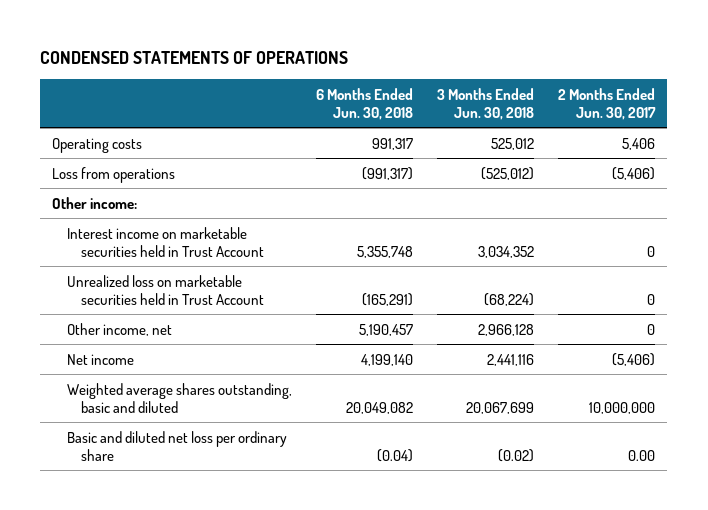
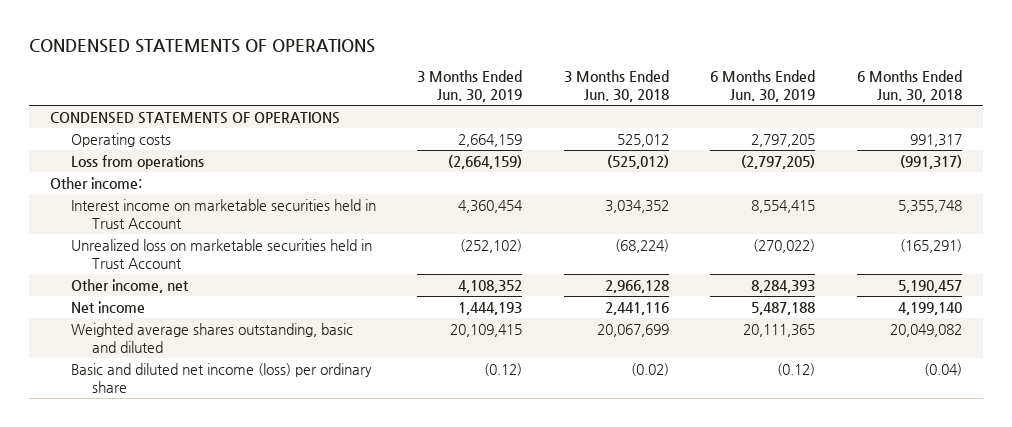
- | 6 Months Ended Jun. 30, 2018 | 3 Months Ended Jun. 30, 2018 | 2 Months Ended Jun. 30, 2017
+ | 3 Months Ended Jun. 30, 2019 | 3 Months Ended Jun. 30, 2018 | 6 Months Ended Jun. 30, 2019 | 6 Months Ended Jun. 30, 2018
+ CONDENSED STATEMENTS OF OPERATIONS
- Basic and diluted net loss per ordinary share | (0.04) | (0.02) | 0.00
+ Basic and diluted net income (loss) per ordinary share | (0.12) | (0.02) | (0.12) | (0.04)

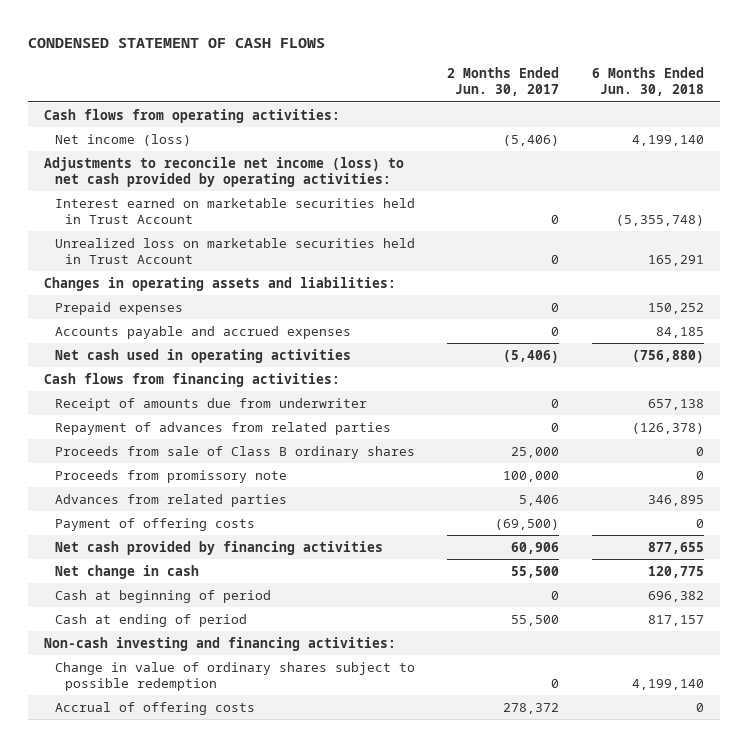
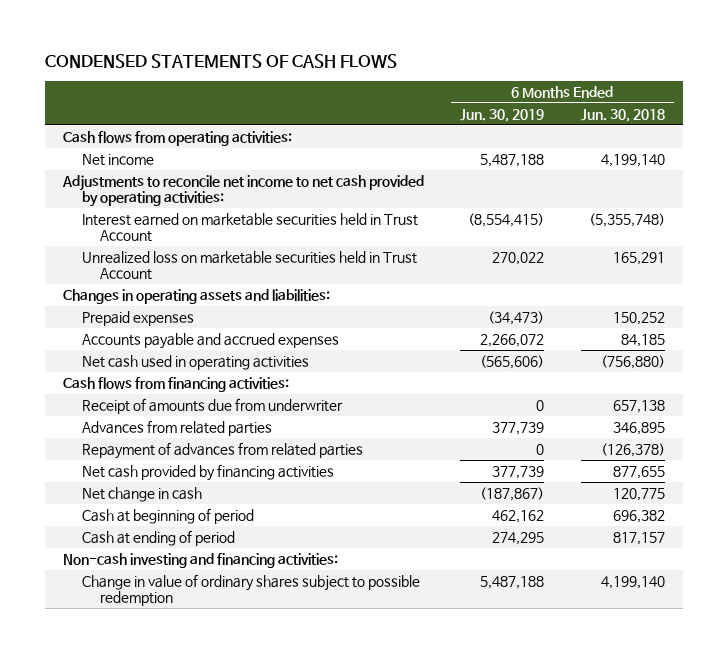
- CONDENSED STATEMENT OF CASH FLOWS
+ CONDENSED STATEMENTS OF CASH FLOWS
- | 2 Months Ended Jun. 30, 2017 | 6 Months Ended Jun. 30, 2018
+ | 6 Months Ended Jun. 30, 2019 | 6 Months Ended Jun. 30, 2018
- Net income (loss) | (5,406) | 4,199,140
- Adjustments to reconcile net income (loss) to net cash provided by operating activities:
+ Net income | 5,487,188 | 4,199,140
+ Adjustments to reconcile net income to net cash provided by operating activities:
- Proceeds from sale of Class B ordinary shares | 25,000 | 0
- Proceeds from promissory note | 100,000 | 0
- Payment of offering costs | (69,500) | 0
moved down: Repayment of advances from related parties | 0 | (126,378)
- Accrual of offering costs | 278,372 | 0

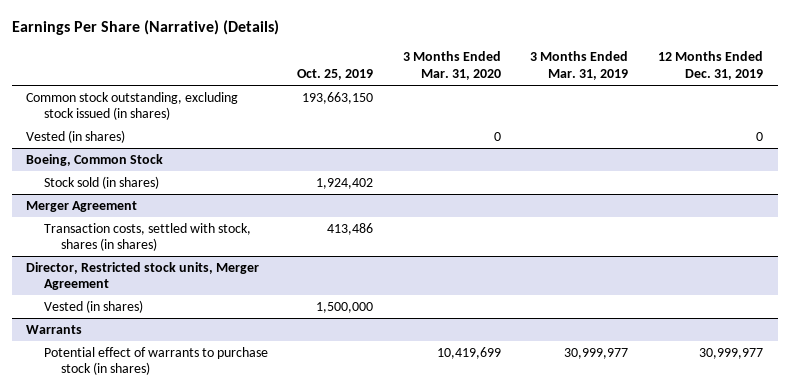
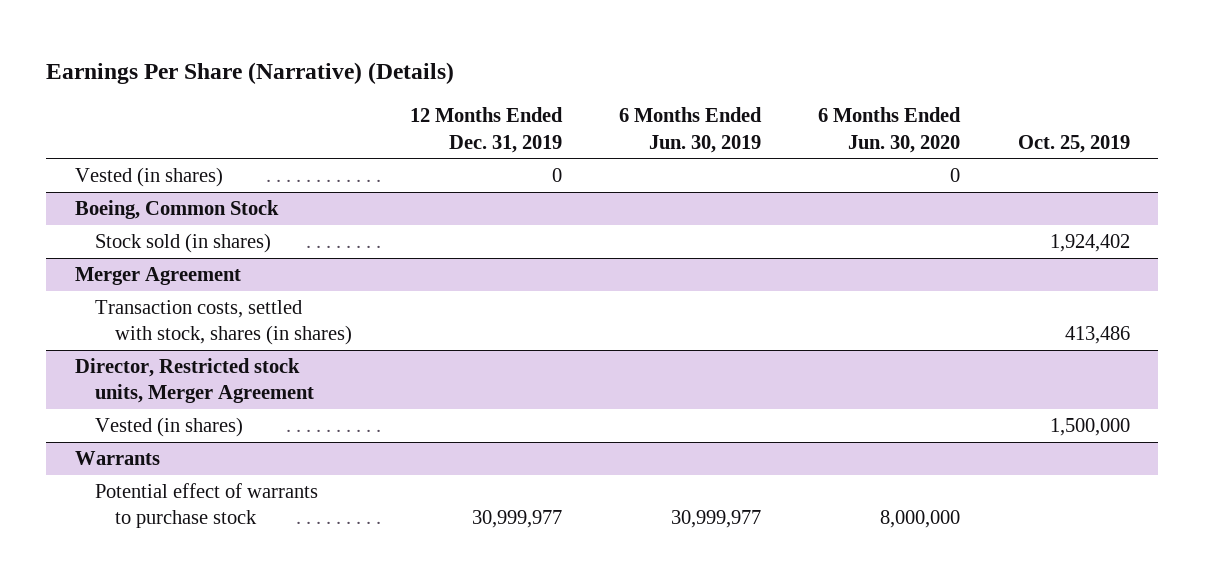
- | Oct. 25, 2019 | 3 Months Ended Mar. 31, 2020 | 3 Months Ended Mar. 31, 2019 | 12 Months Ended Dec. 31, 2019
+ | 12 Months Ended Dec. 31, 2019 | 6 Months Ended Jun. 30, 2019 | 6 Months Ended Jun. 30, 2020 | Oct. 25, 2019
- Common stock outstanding, excluding stock issued (in shares) | 193,663,150 | | |
@ Warrants
- Potential effect of warrants to purchase stock (in shares) | | 10,419,699 | 30,999,977 | 30,999,977
+ Potential effect of warrants to purchase stock | 30,999,977 | 30,999,977 | 8,000,000 |

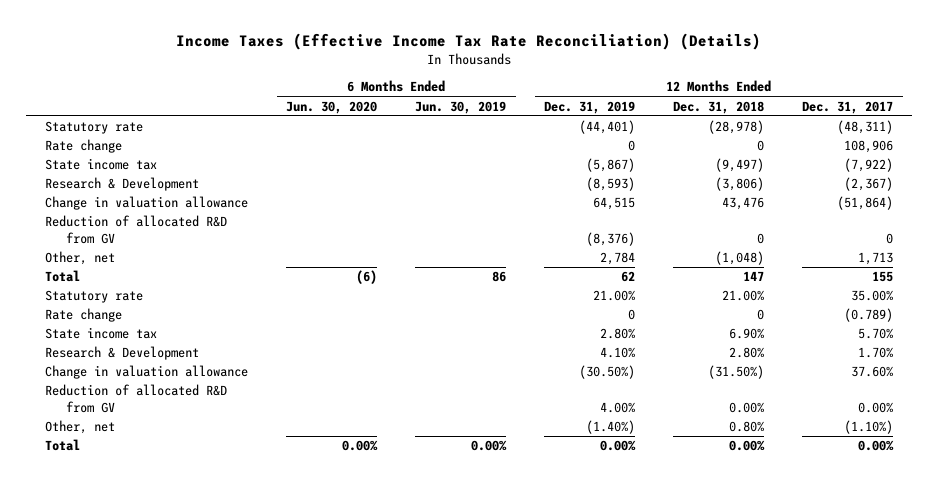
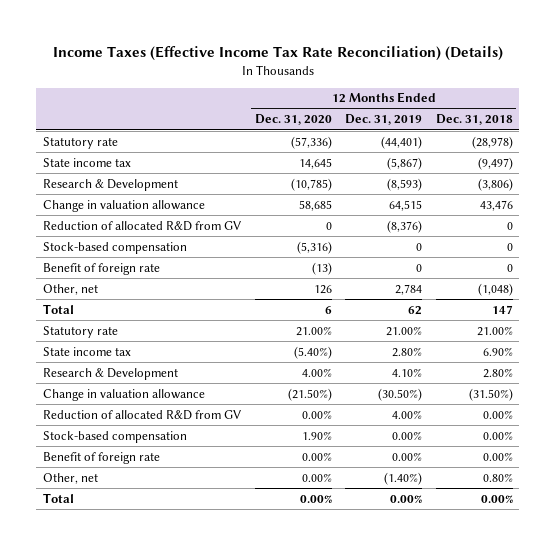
- | 6 Months Ended Jun. 30, 2020 | 6 Months Ended Jun. 30, 2019 | 12 Months Ended Dec. 31, 2019 | 12 Months Ended Dec. 31, 2018 | 12 Months Ended Dec. 31, 2017
+ | 12 Months Ended Dec. 31, 2020 | 12 Months Ended Dec. 31, 2019 | 12 Months Ended Dec. 31, 2018
- Rate change | | | 0 | 0 | 108,906
+ Stock-based compensation | (5,316) | 0 | 0
+ Benefit of foreign rate | (13) | 0 | 0
- Rate change | | | 0 | 0 | (0.789)
+ Stock-based compensation | 1.90% | 0.00% | 0.00%
+ Benefit of foreign rate | 0.00% | 0.00% | 0.00%

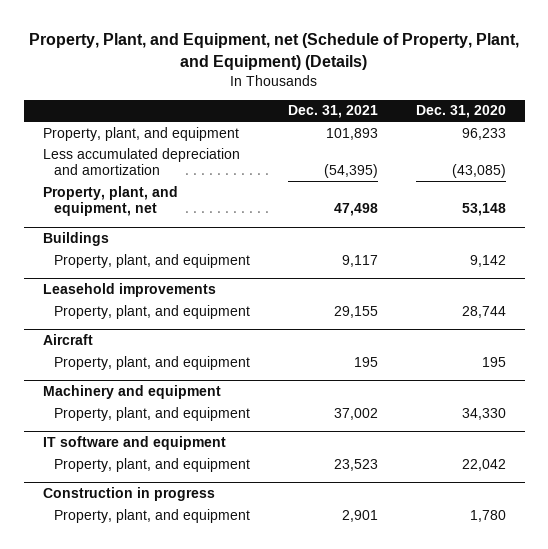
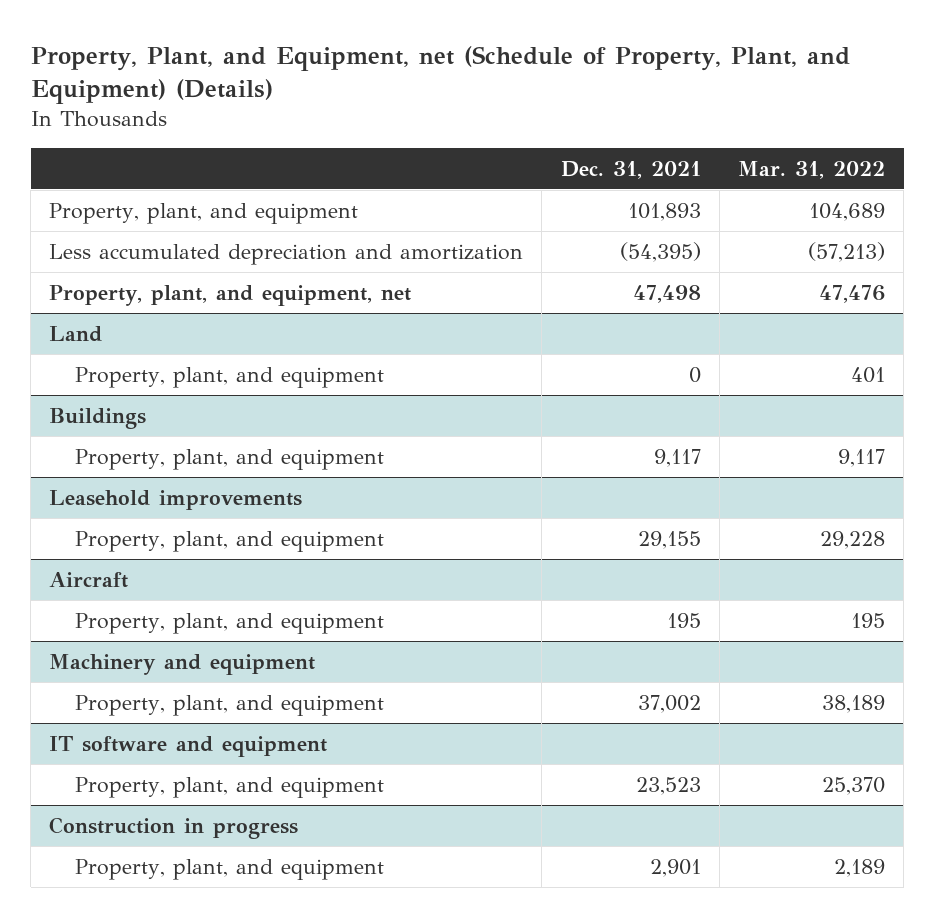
- | Dec. 31, 2021 | Dec. 31, 2020
+ | Dec. 31, 2021 | Mar. 31, 2022
+ Land
+ Property, plant, and equipment | 0 | 401

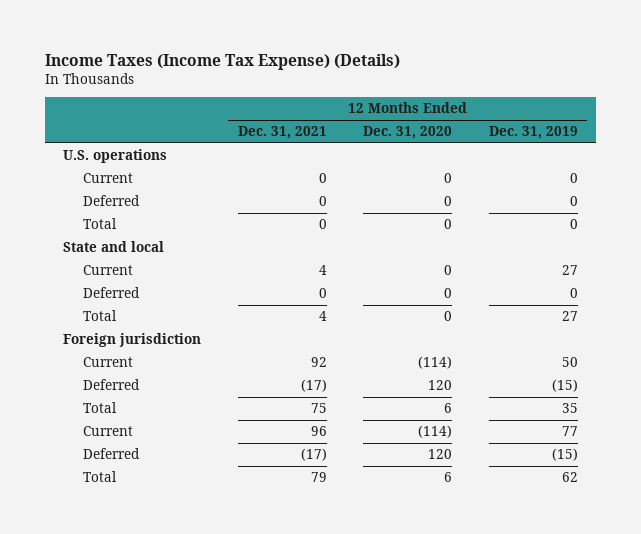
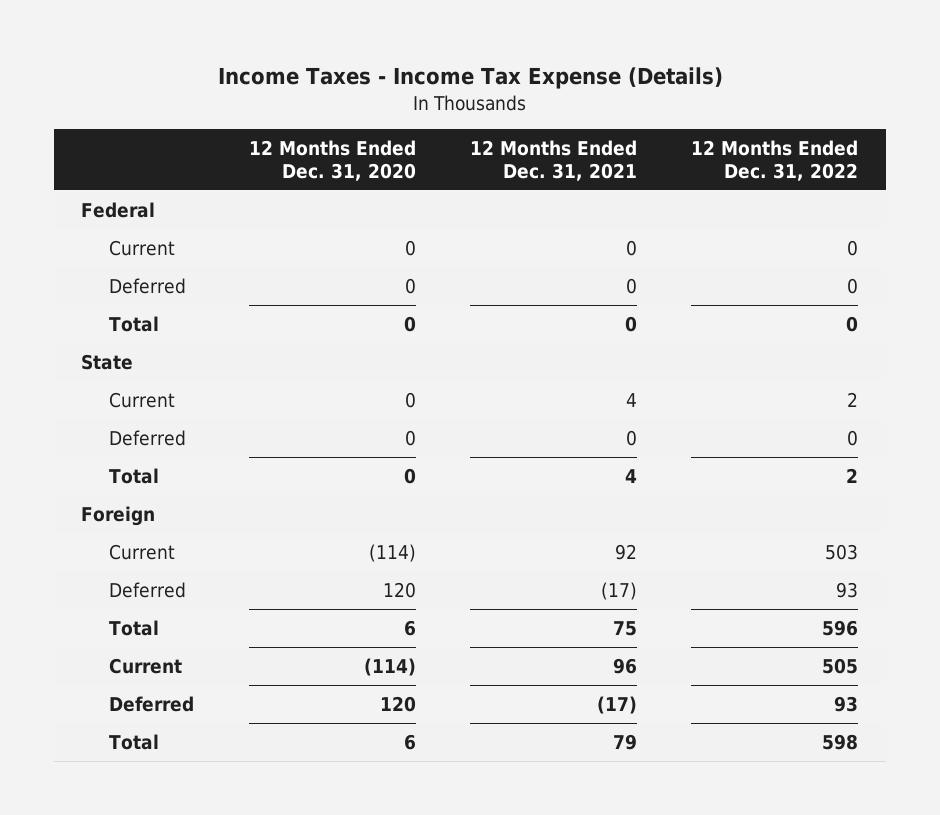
- Income Taxes (Income Tax Expense) (Details)
+ Income Taxes - Income Tax Expense (Details)
- | 12 Months Ended Dec. 31, 2021 | 12 Months Ended Dec. 31, 2020 | 12 Months Ended Dec. 31, 2019
+ | 12 Months Ended Dec. 31, 2020 | 12 Months Ended Dec. 31, 2021 | 12 Months Ended Dec. 31, 2022
- U.S. operations
+ Federal
- State and local
+ State
- Foreign jurisdiction
+ Foreign

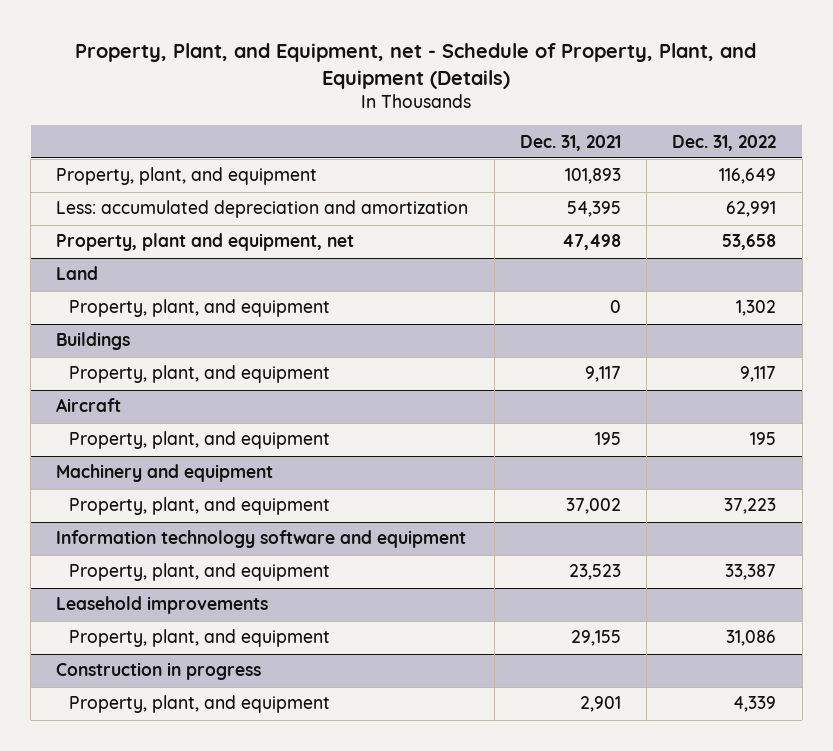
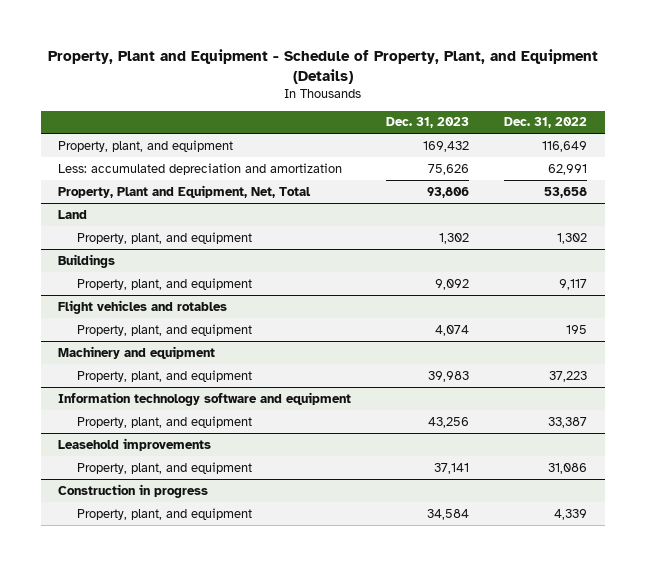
- Property, Plant, and Equipment, net - Schedule of Property, Plant, and Equipment (Details)
+ Property, Plant and Equipment - Schedule of Property, Plant, and Equipment (Details)
- | Dec. 31, 2021 | Dec. 31, 2022
+ | Dec. 31, 2023 | Dec. 31, 2022
- Property, plant and equipment, net | 47,498 | 53,658
+ Property, Plant and Equipment, Net, Total | 93,806 | 53,658
- Aircraft
+ Flight vehicles and rotables

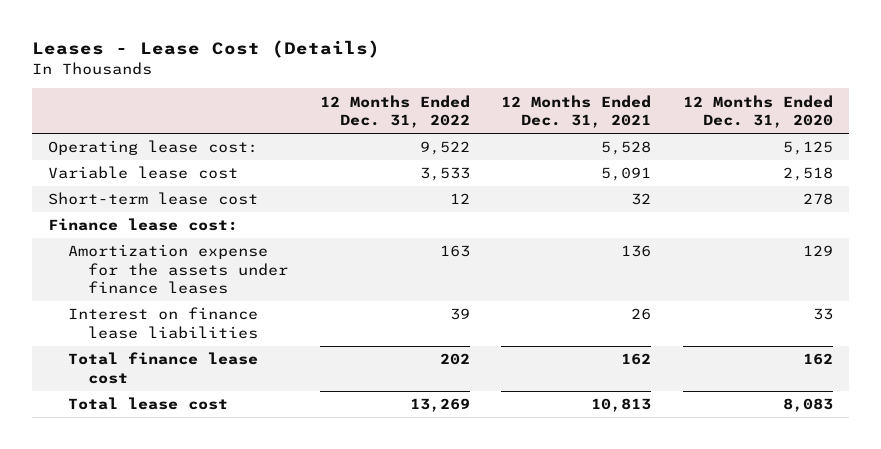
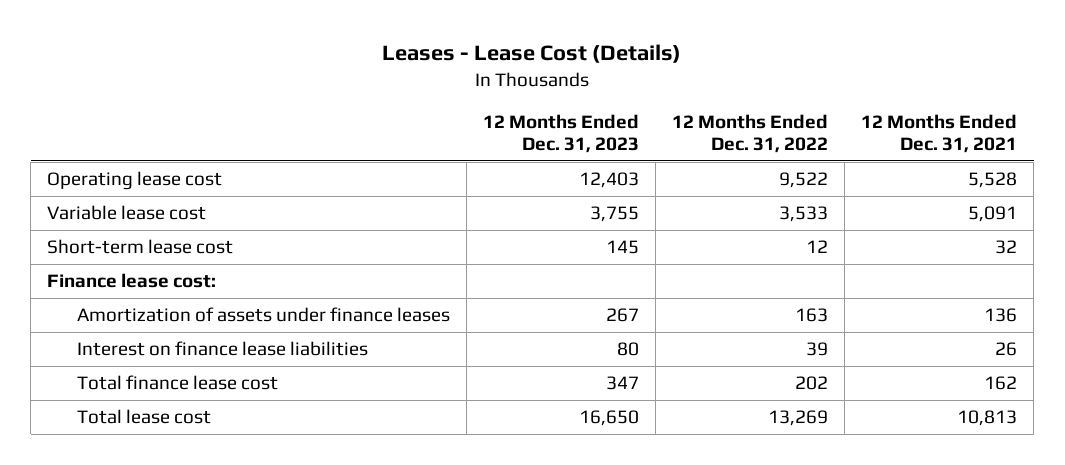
- | 12 Months Ended Dec. 31, 2022 | 12 Months Ended Dec. 31, 2021 | 12 Months Ended Dec. 31, 2020
+ | 12 Months Ended Dec. 31, 2023 | 12 Months Ended Dec. 31, 2022 | 12 Months Ended Dec. 31, 2021
- Operating lease cost: | 9,522 | 5,528 | 5,125
+ Operating lease cost | 12,403 | 9,522 | 5,528
- Amortization expense for the assets under finance leases | 163 | 136 | 129
+ Amortization of assets under finance leases | 267 | 163 | 136

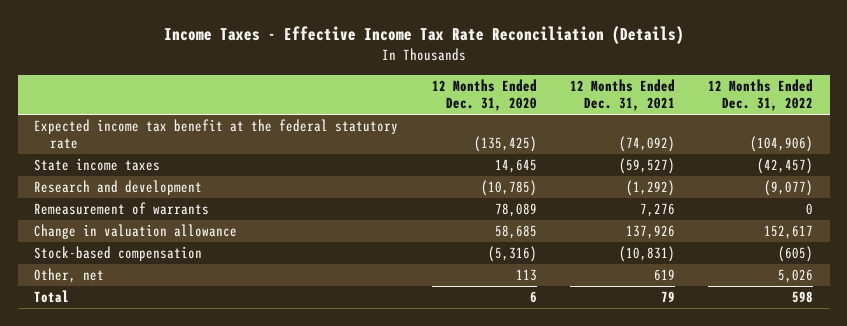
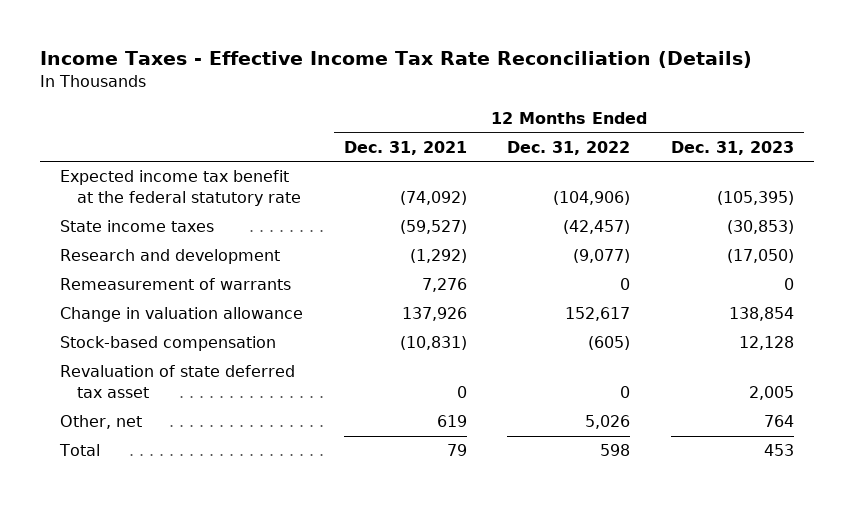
- | 12 Months Ended Dec. 31, 2020 | 12 Months Ended Dec. 31, 2021 | 12 Months Ended Dec. 31, 2022
+ | 12 Months Ended Dec. 31, 2021 | 12 Months Ended Dec. 31, 2022 | 12 Months Ended Dec. 31, 2023
+ Revaluation of state deferred tax asset | 0 | 0 | 2,005

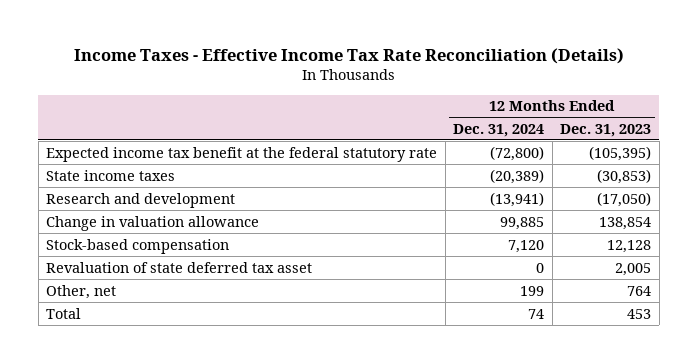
- | 12 Months Ended Dec. 31, 2021 | 12 Months Ended Dec. 31, 2022 | 12 Months Ended Dec. 31, 2023
+ | 12 Months Ended Dec. 31, 2024 | 12 Months Ended Dec. 31, 2023
- Remeasurement of warrants | 7,276 | 0 | 0

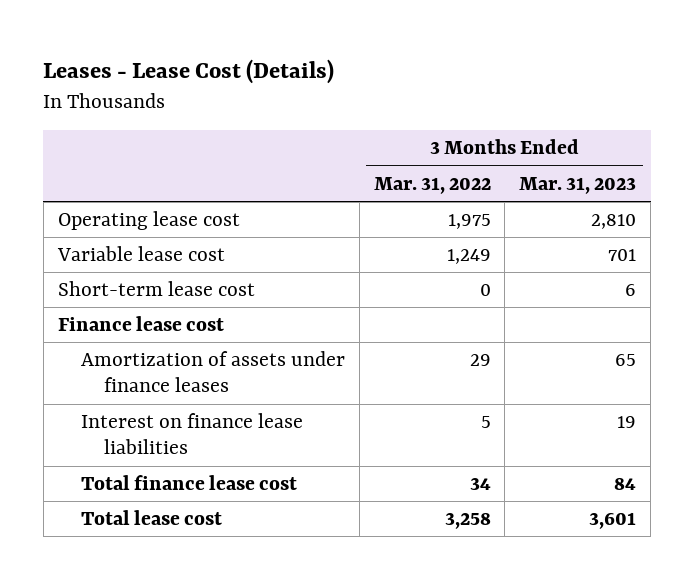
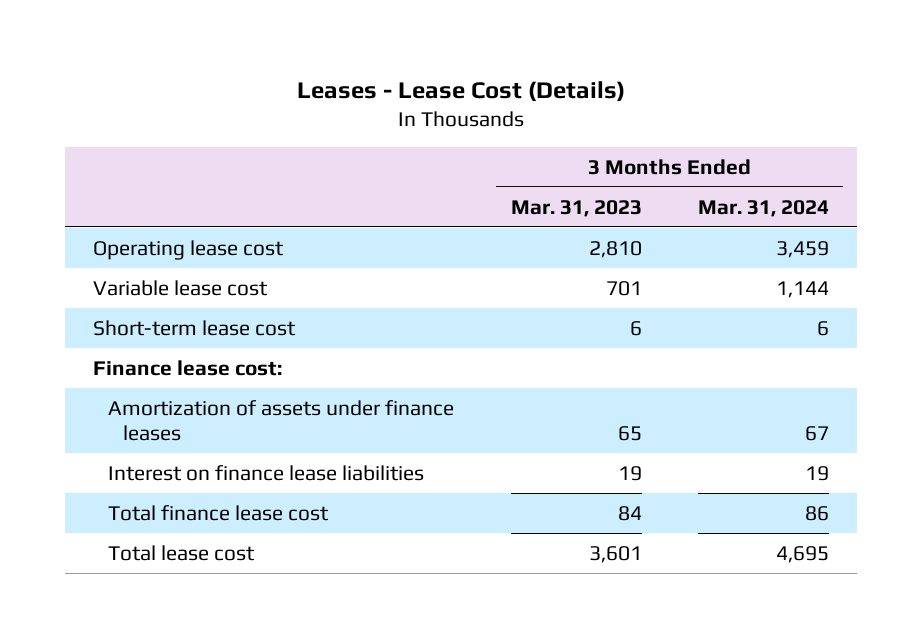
- | 3 Months Ended Mar. 31, 2022 | 3 Months Ended Mar. 31, 2023
+ | 3 Months Ended Mar. 31, 2023 | 3 Months Ended Mar. 31, 2024
- Finance lease cost
+ Finance lease cost:

